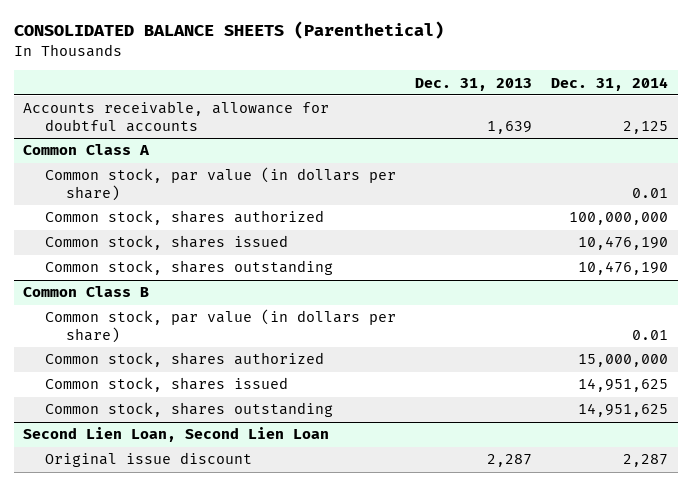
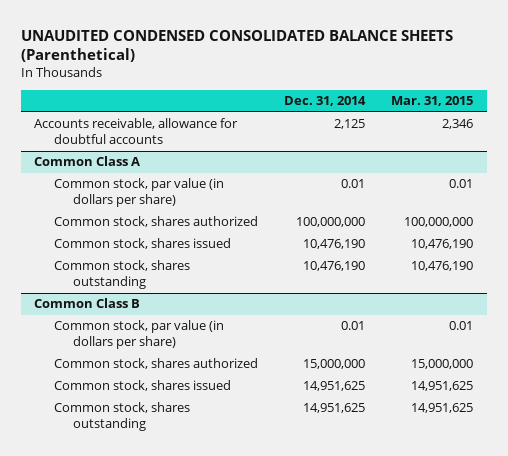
- CONSOLIDATED BALANCE SHEETS (Parenthetical)
+ UNAUDITED CONDENSED CONSOLIDATED BALANCE SHEETS (Parenthetical)
- | Dec. 31, 2013 | Dec. 31, 2014
+ | Dec. 31, 2014 | Mar. 31, 2015
- Second Lien Loan, Second Lien Loan
- Original issue discount | 2,287 | 2,287

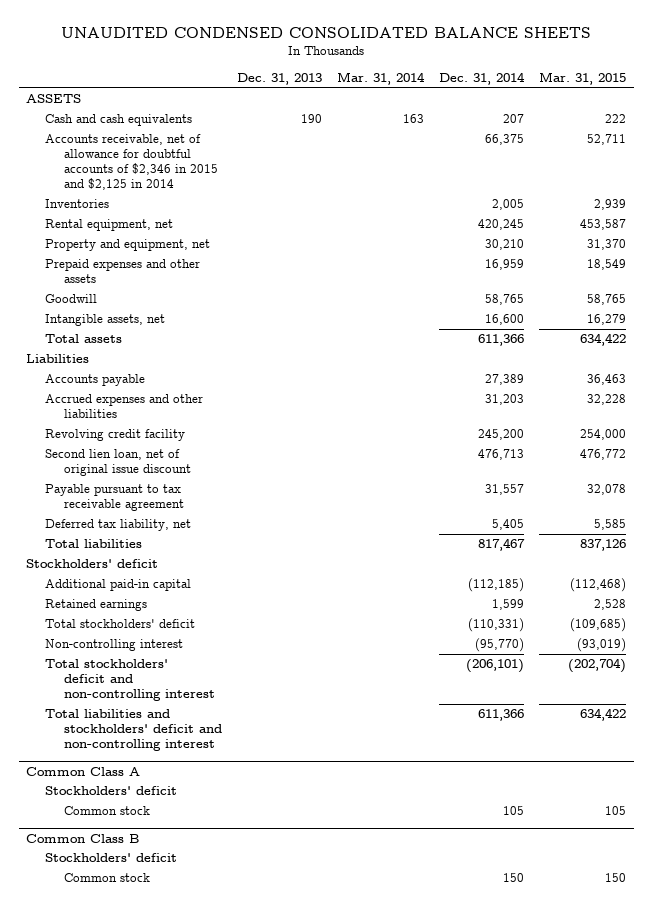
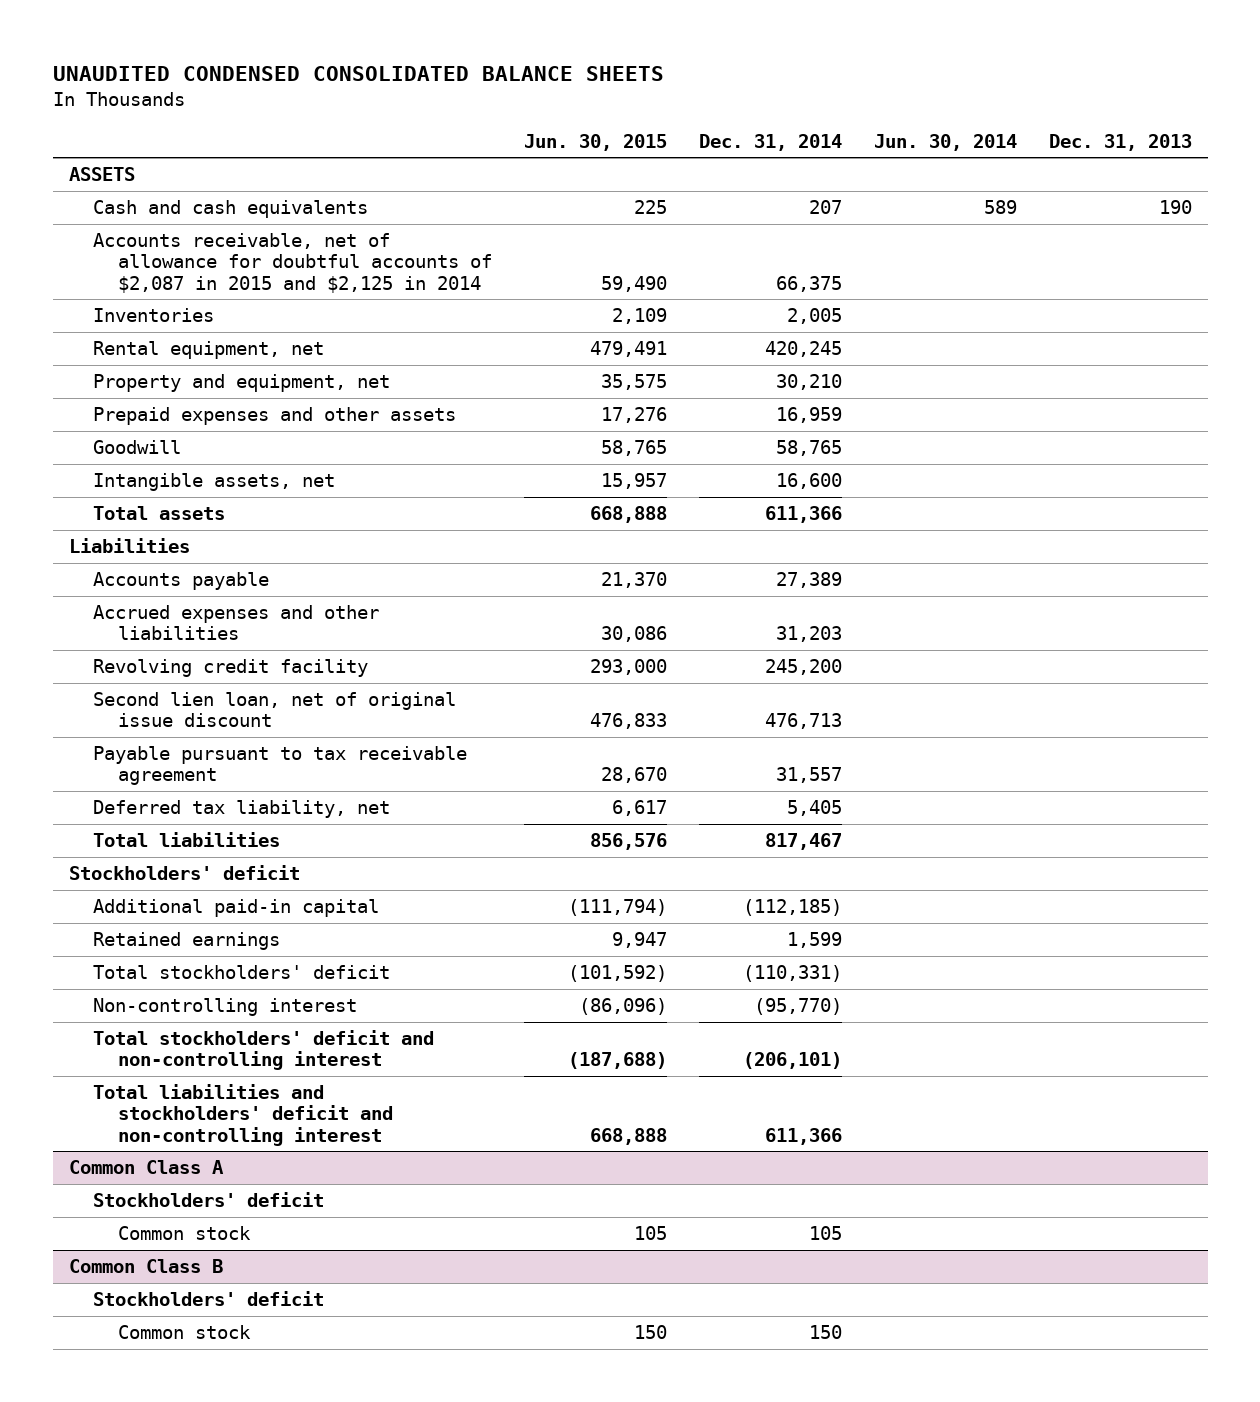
- | Dec. 31, 2013 | Mar. 31, 2014 | Dec. 31, 2014 | Mar. 31, 2015
+ | Jun. 30, 2015 | Dec. 31, 2014 | Jun. 30, 2014 | Dec. 31, 2013
- Accounts receivable, net of allowance for doubtful accounts of $2,346 in 2015 and $2,125 in 2014 | | | 66,375 | 52,711
+ Accounts receivable, net of allowance for doubtful accounts of $2,087 in 2015 and $2,125 in 2014 | 59,490 | 66,375 | |

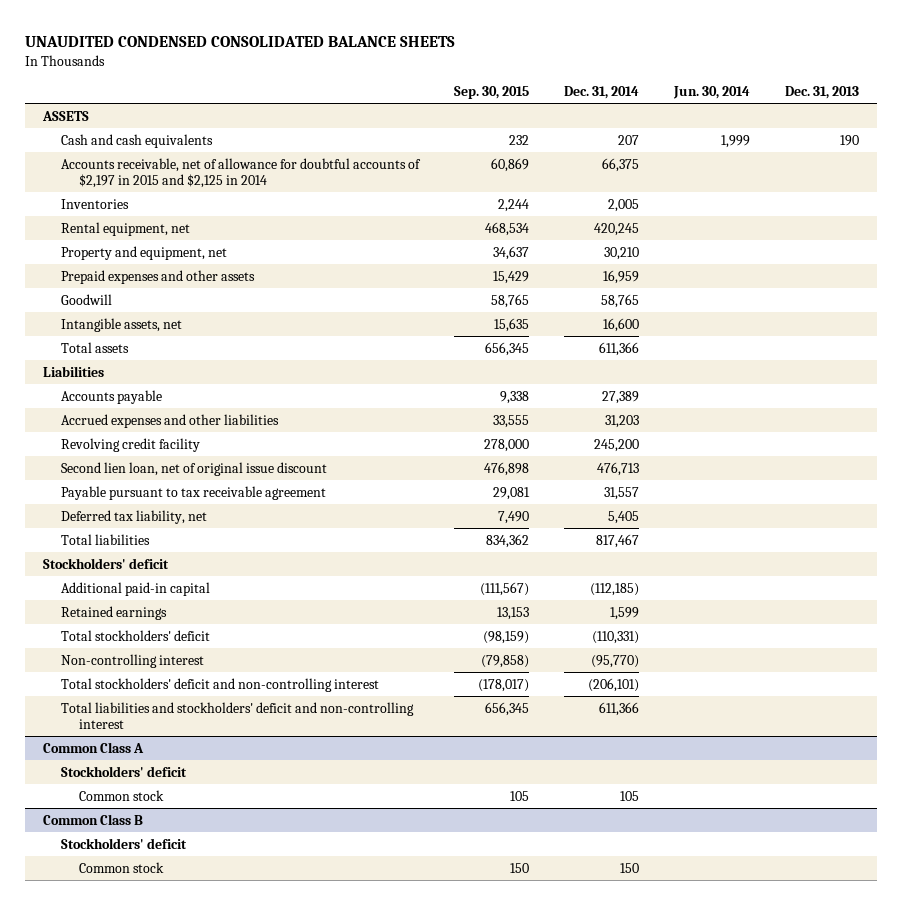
- | Jun. 30, 2015 | Dec. 31, 2014 | Jun. 30, 2014 | Dec. 31, 2013
+ | Sep. 30, 2015 | Dec. 31, 2014 | Jun. 30, 2014 | Dec. 31, 2013
- Cash and cash equivalents | 225 | 207 | 589 | 190
- Accounts receivable, net of allowance for doubtful accounts of $2,087 in 2015 and $2,125 in 2014 | 59,490 | 66,375 | |
+ Cash and cash equivalents | 232 | 207 | 1,999 | 190
+ Accounts receivable, net of allowance for doubtful accounts of $2,197 in 2015 and $2,125 in 2014 | 60,869 | 66,375 | |

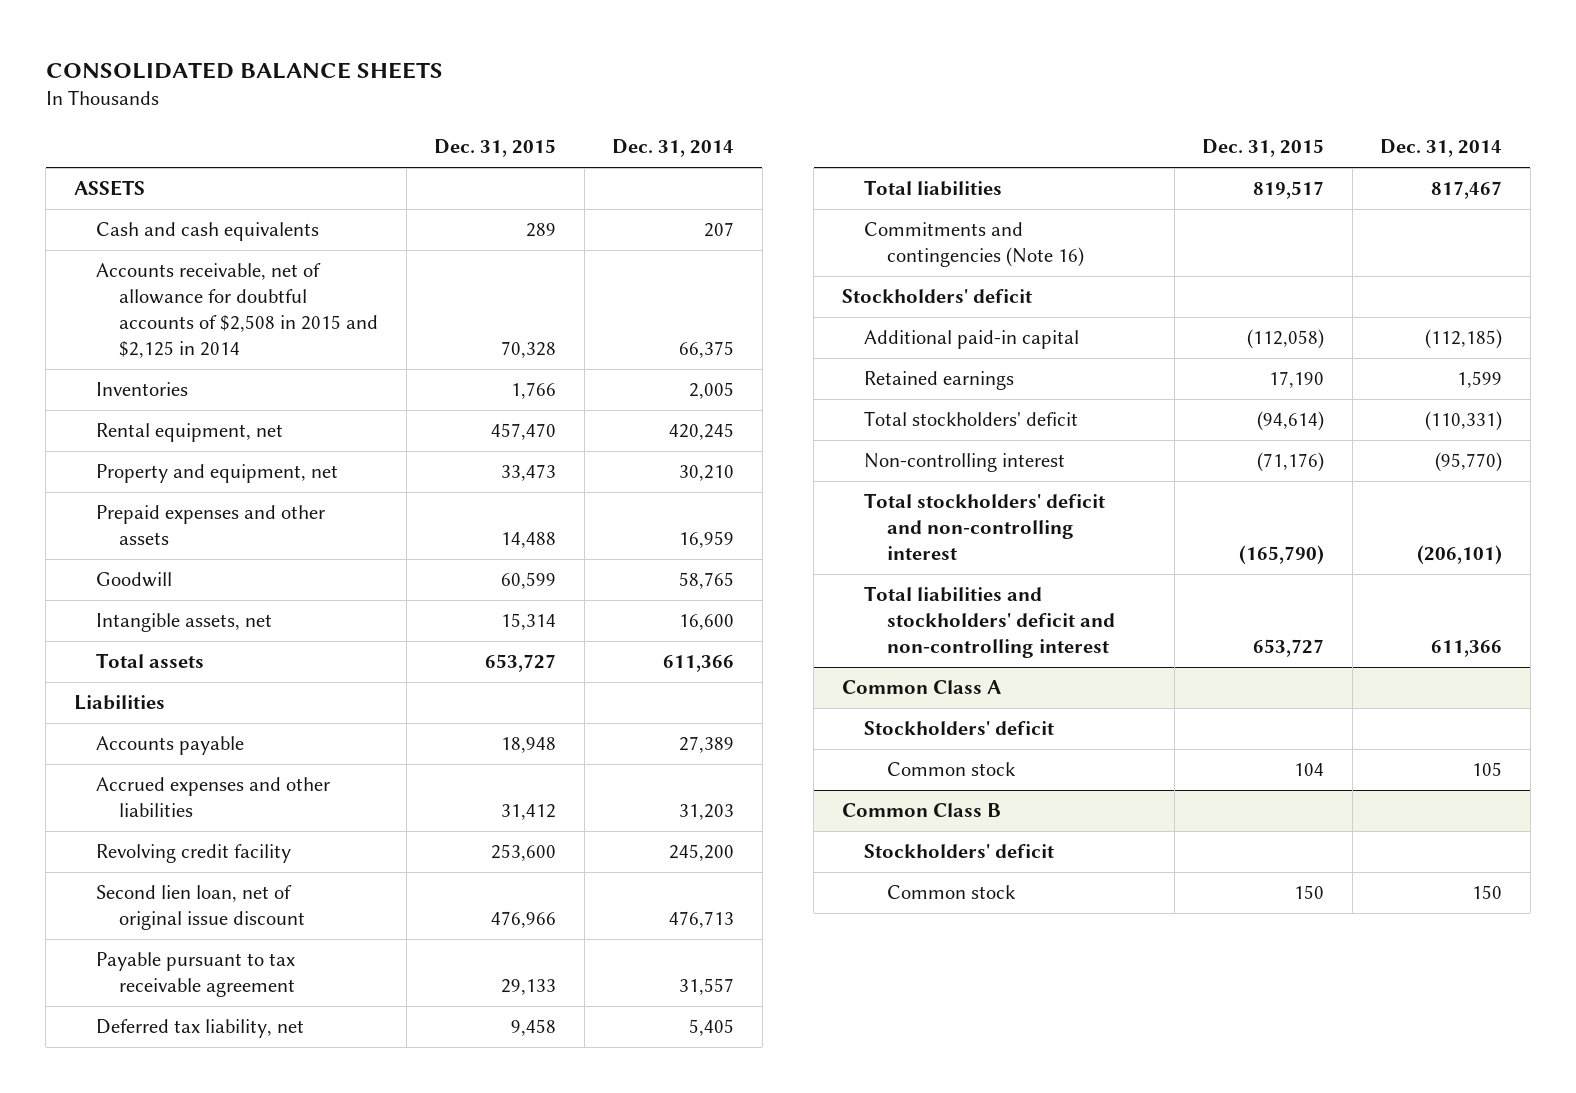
- UNAUDITED CONDENSED CONSOLIDATED BALANCE SHEETS
+ CONSOLIDATED BALANCE SHEETS
- | Sep. 30, 2015 | Dec. 31, 2014 | Jun. 30, 2014 | Dec. 31, 2013
+ | Dec. 31, 2015 | Dec. 31, 2014
- Accounts receivable, net of allowance for doubtful accounts of $2,197 in 2015 and $2,125 in 2014 | 60,869 | 66,375 | |
+ Accounts receivable, net of allowance for doubtful accounts of $2,508 in 2015 and $2,125 in 2014 | 70,328 | 66,375
+ Commitments and contingencies (Note 16)

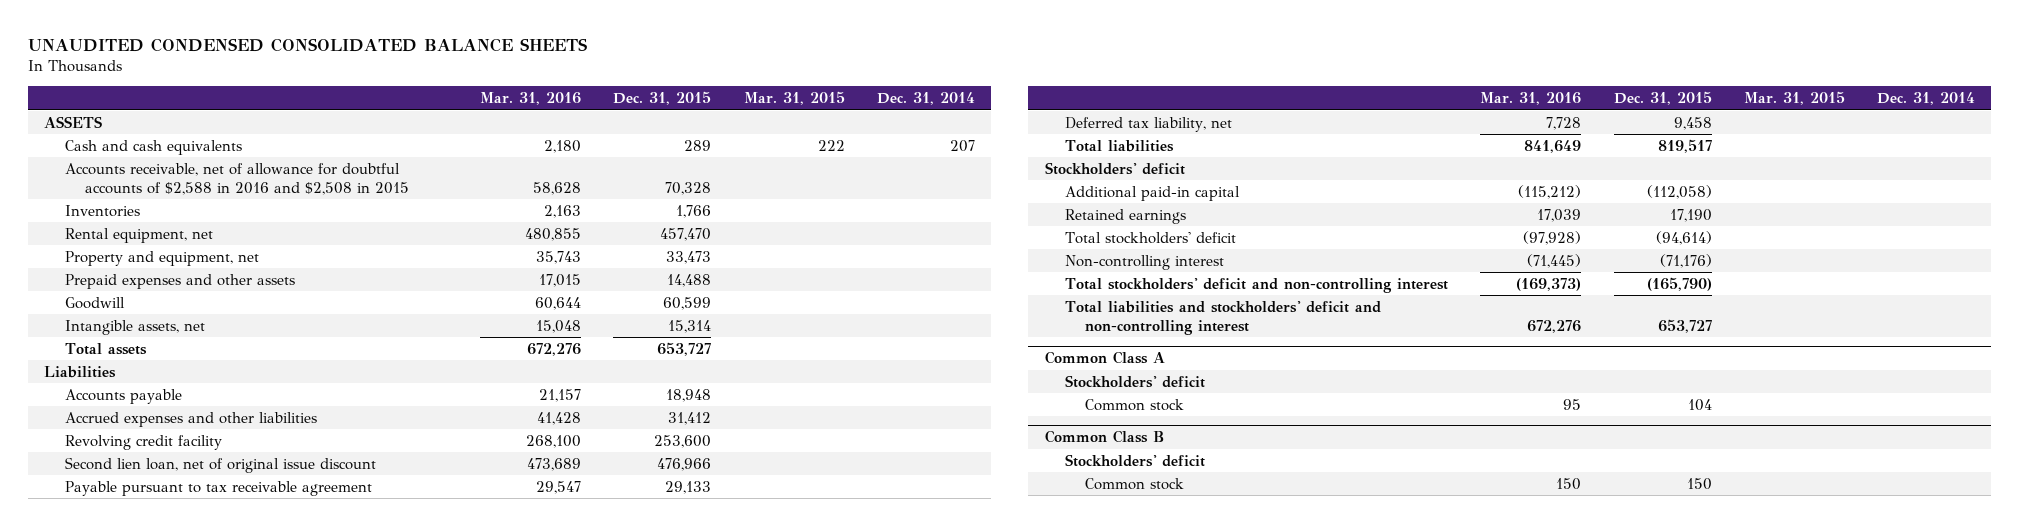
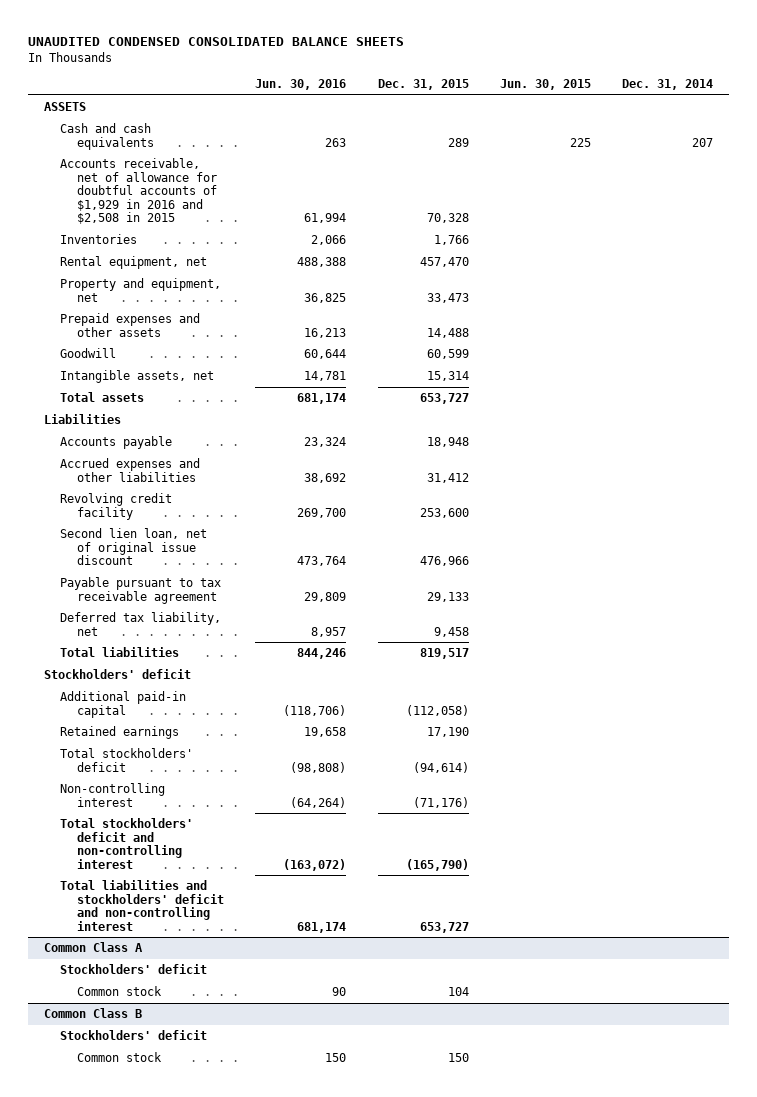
- | Mar. 31, 2016 | Dec. 31, 2015 | Mar. 31, 2015 | Dec. 31, 2014
+ | Jun. 30, 2016 | Dec. 31, 2015 | Jun. 30, 2015 | Dec. 31, 2014
- Accounts receivable, net of allowance for doubtful accounts of $2,588 in 2016 and $2,508 in 2015 | 58,628 | 70,328 | |
+ Accounts receivable, net of allowance for doubtful accounts of $1,929 in 2016 and $2,508 in 2015 | 61,994 | 70,328 | |

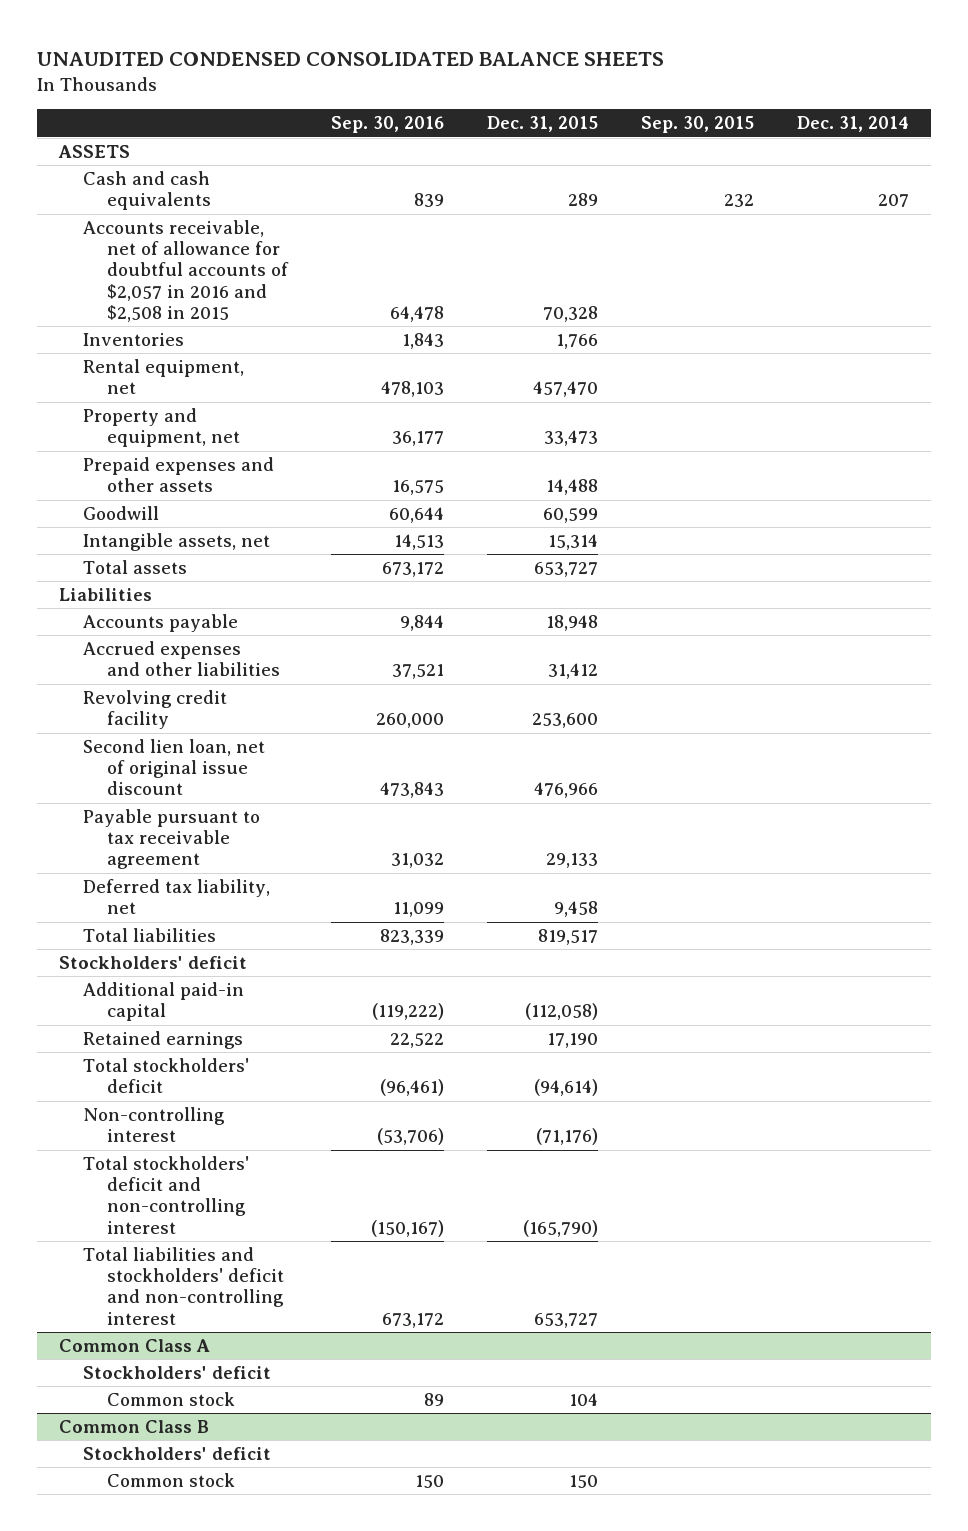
- | Jun. 30, 2016 | Dec. 31, 2015 | Jun. 30, 2015 | Dec. 31, 2014
+ | Sep. 30, 2016 | Dec. 31, 2015 | Sep. 30, 2015 | Dec. 31, 2014
- Accounts receivable, net of allowance for doubtful accounts of $1,929 in 2016 and $2,508 in 2015 | 61,994 | 70,328 | |
+ Accounts receivable, net of allowance for doubtful accounts of $2,057 in 2016 and $2,508 in 2015 | 64,478 | 70,328 | |

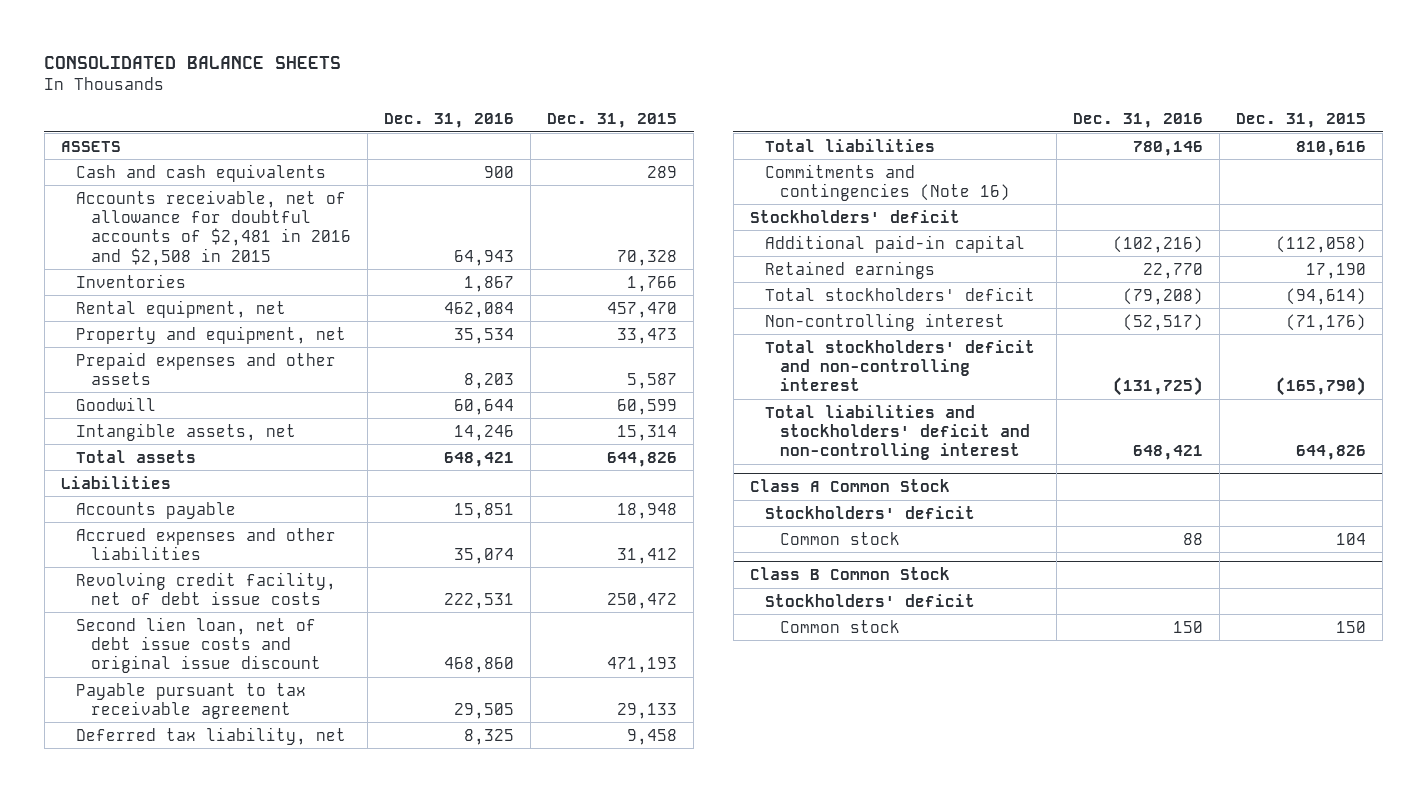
- UNAUDITED CONDENSED CONSOLIDATED BALANCE SHEETS
+ CONSOLIDATED BALANCE SHEETS
- | Sep. 30, 2016 | Dec. 31, 2015 | Sep. 30, 2015 | Dec. 31, 2014
+ | Dec. 31, 2016 | Dec. 31, 2015
- Accounts receivable, net of allowance for doubtful accounts of $2,057 in 2016 and $2,508 in 2015 | 64,478 | 70,328 | |
+ Accounts receivable, net of allowance for doubtful accounts of $2,481 in 2016 and $2,508 in 2015 | 64,943 | 70,328
- Prepaid expenses and other assets | 16,575 | 14,488 | |
+ Prepaid expenses and other assets | 8,203 | 5,587
- Total assets | 673,172 | 653,727 | |
+ Total assets | 648,421 | 644,826
- Revolving credit facility | 260,000 | 253,600 | |
- Second lien loan, net of original issue discount | 473,843 | 476,966 | |
+ Revolving credit facility, net of debt issue costs | 222,531 | 250,472
+ Second lien loan, net of debt issue costs and original issue discount | 468,860 | 471,193
- Total liabilities | 823,339 | 819,517 | |
+ Total liabilities | 780,146 | 810,616
+ Commitments and contingencies (Note 16)
- Total liabilities and stockholders' deficit and non-controlling interest | 673,172 | 653,727 | |
- Common Class A
+ Total liabilities and stockholders' deficit and non-controlling interest | 648,421 | 644,826
+ Class A Common Stock
- Common Class B
+ Class B Common Stock

